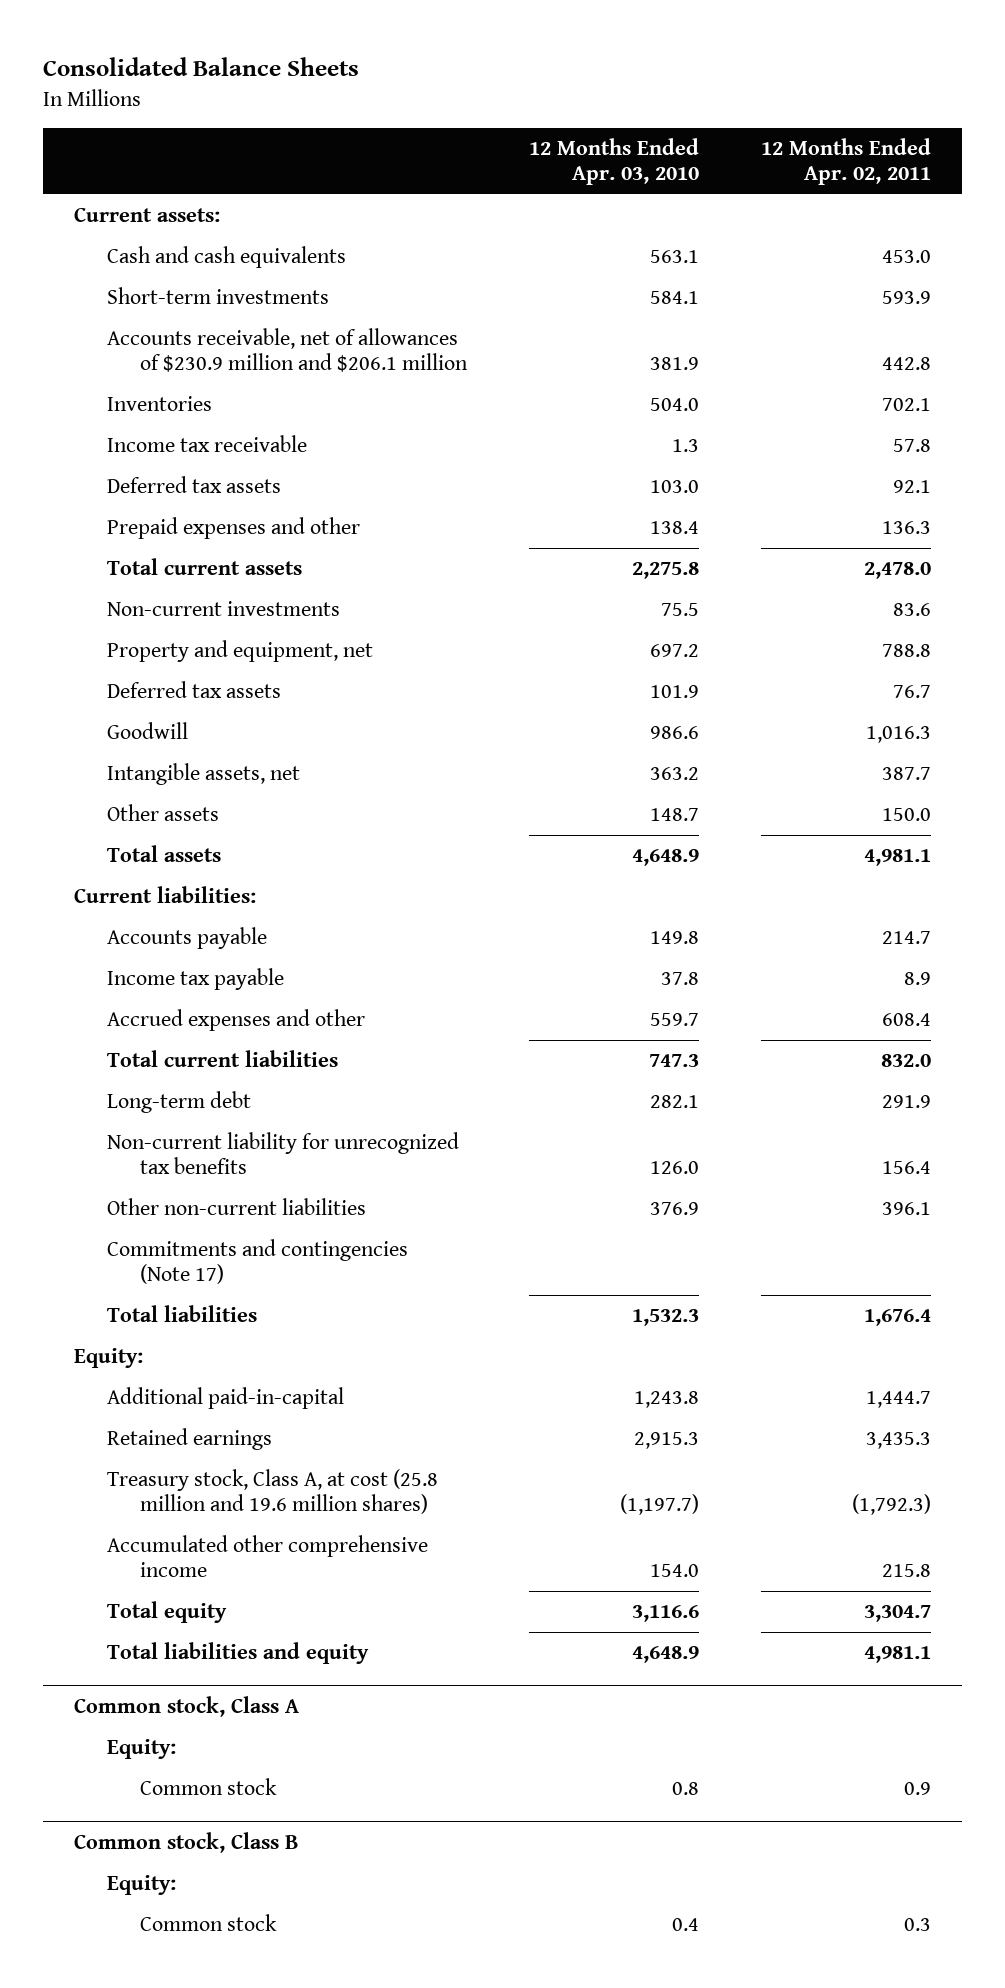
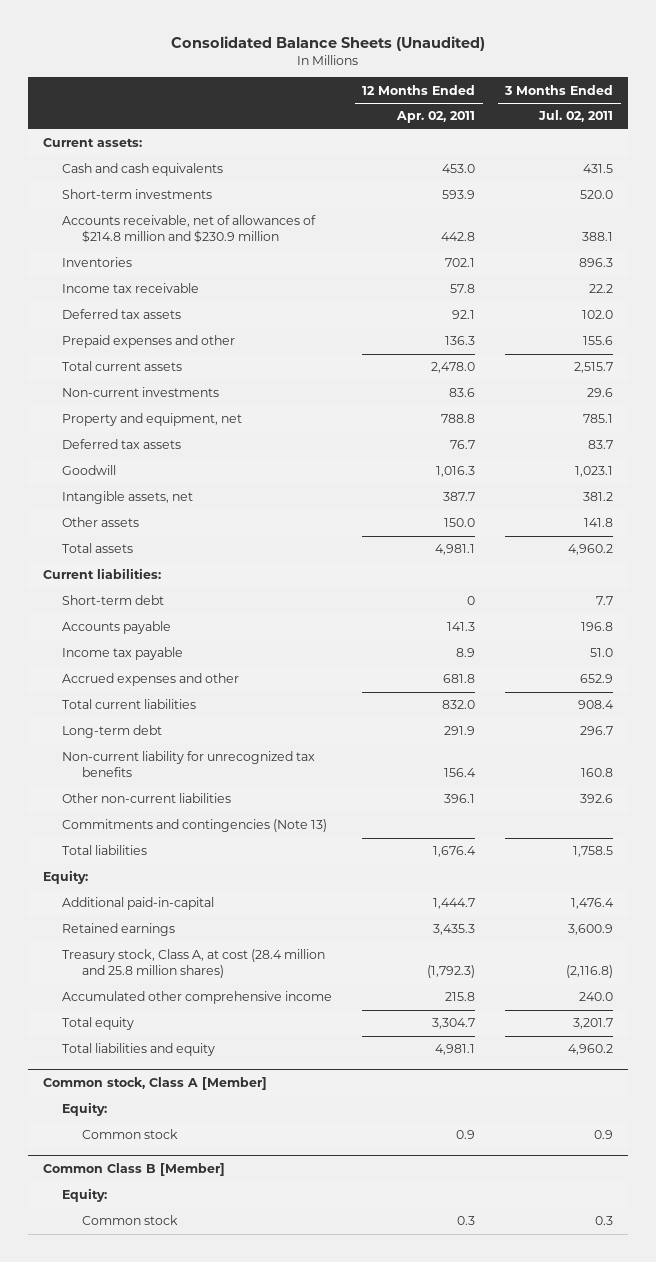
- Consolidated Balance Sheets
+ Consolidated Balance Sheets (Unaudited)
- | 12 Months Ended Apr. 03, 2010 | 12 Months Ended Apr. 02, 2011
+ | 12 Months Ended Apr. 02, 2011 | 3 Months Ended Jul. 02, 2011
- Accounts receivable, net of allowances of $230.9 million and $206.1 million | 381.9 | 442.8
+ Accounts receivable, net of allowances of $214.8 million and $230.9 million | 442.8 | 388.1
- Accounts payable | 149.8 | 214.7
+ Short-term debt | 0 | 7.7
+ Accounts payable | 141.3 | 196.8
- Accrued expenses and other | 559.7 | 608.4
+ Accrued expenses and other | 681.8 | 652.9
- Commitments and contingencies (Note 17)
+ Commitments and contingencies (Note 13)
- Treasury stock, Class A, at cost (25.8 million and 19.6 million shares) | (1,197.7) | (1,792.3)
+ Treasury stock, Class A, at cost (28.4 million and 25.8 million shares) | (1,792.3) | (2,116.8)
- Common stock, Class A
+ Common stock, Class A [Member]
- Common stock, Class B
+ Common Class B [Member]

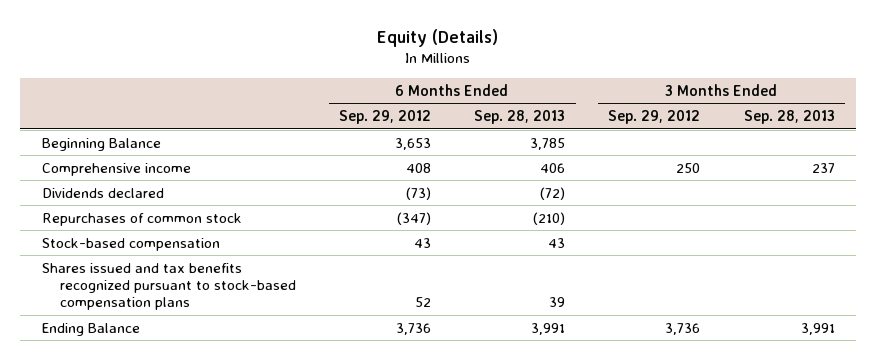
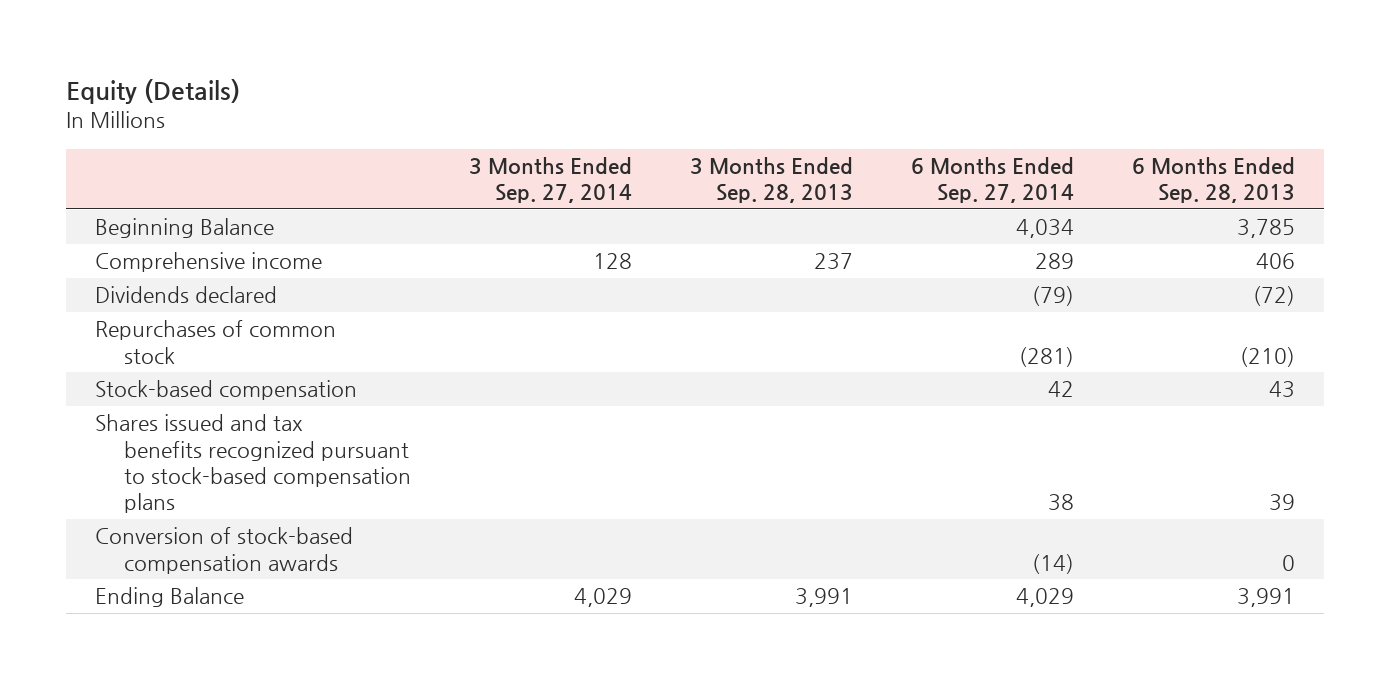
- | 6 Months Ended Sep. 29, 2012 | 6 Months Ended Sep. 28, 2013 | 3 Months Ended Sep. 29, 2012 | 3 Months Ended Sep. 28, 2013
+ | 3 Months Ended Sep. 27, 2014 | 3 Months Ended Sep. 28, 2013 | 6 Months Ended Sep. 27, 2014 | 6 Months Ended Sep. 28, 2013
+ Conversion of stock-based compensation awards | | | (14) | 0

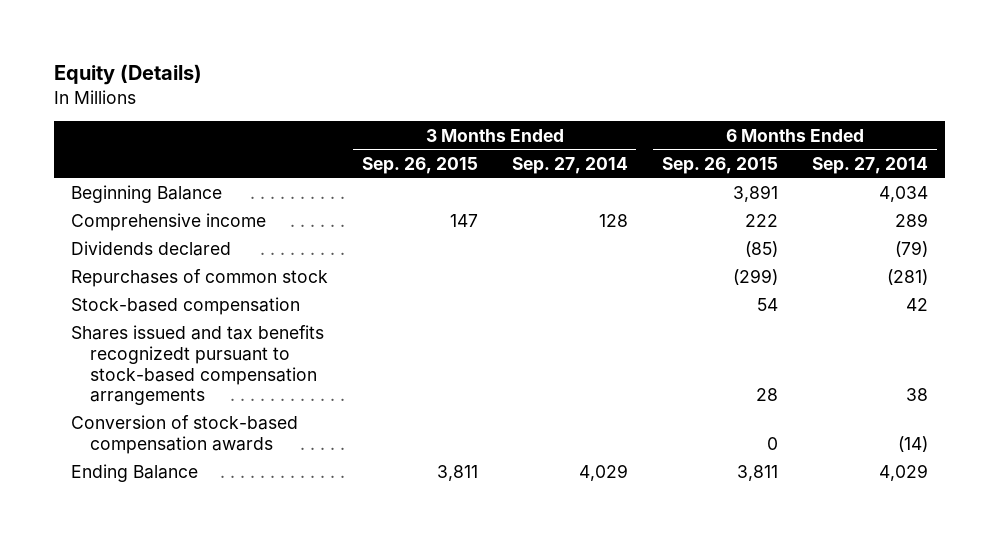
- | 3 Months Ended Sep. 27, 2014 | 3 Months Ended Sep. 28, 2013 | 6 Months Ended Sep. 27, 2014 | 6 Months Ended Sep. 28, 2013
+ | 3 Months Ended Sep. 26, 2015 | 3 Months Ended Sep. 27, 2014 | 6 Months Ended Sep. 26, 2015 | 6 Months Ended Sep. 27, 2014
- Shares issued and tax benefits recognized pursuant to stock-based compensation plans | | | 38 | 39
+ Shares issued and tax benefits recognizedt pursuant to stock-based compensation arrangements | | | 28 | 38

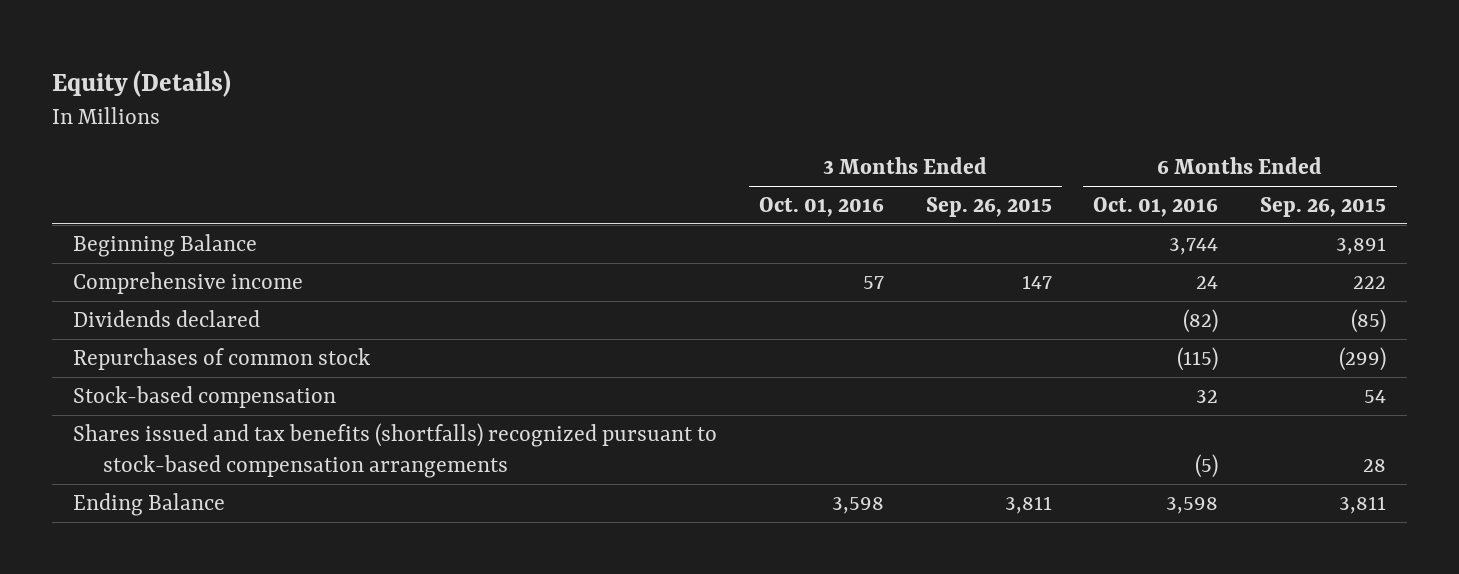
- | 3 Months Ended Sep. 26, 2015 | 3 Months Ended Sep. 27, 2014 | 6 Months Ended Sep. 26, 2015 | 6 Months Ended Sep. 27, 2014
+ | 3 Months Ended Oct. 01, 2016 | 3 Months Ended Sep. 26, 2015 | 6 Months Ended Oct. 01, 2016 | 6 Months Ended Sep. 26, 2015
- Shares issued and tax benefits recognizedt pursuant to stock-based compensation arrangements | | | 28 | 38
- Conversion of stock-based compensation awards | | | 0 | (14)
+ Shares issued and tax benefits (shortfalls) recognized pursuant to stock-based compensation arrangements | | | (5) | 28

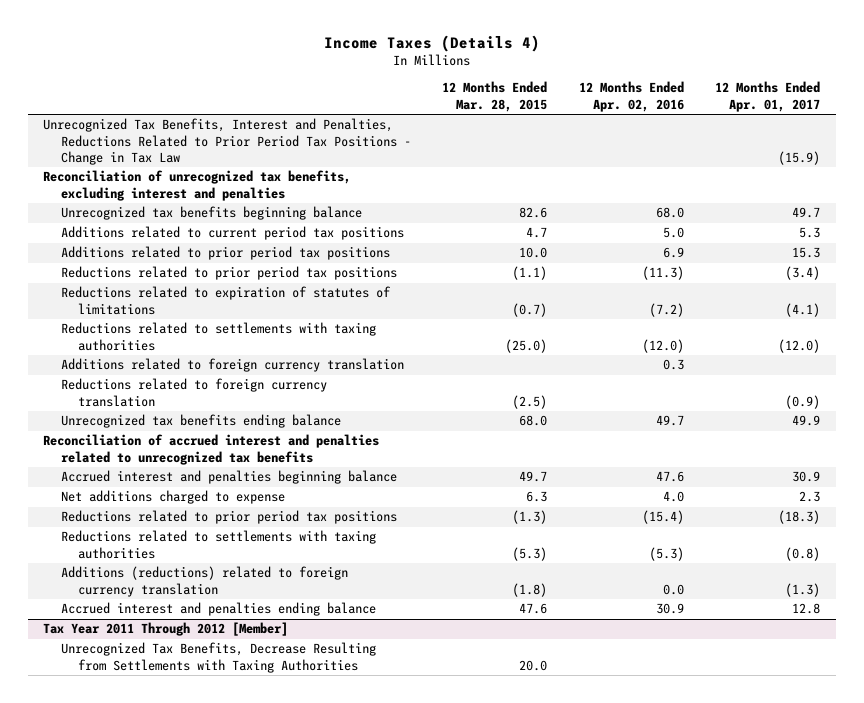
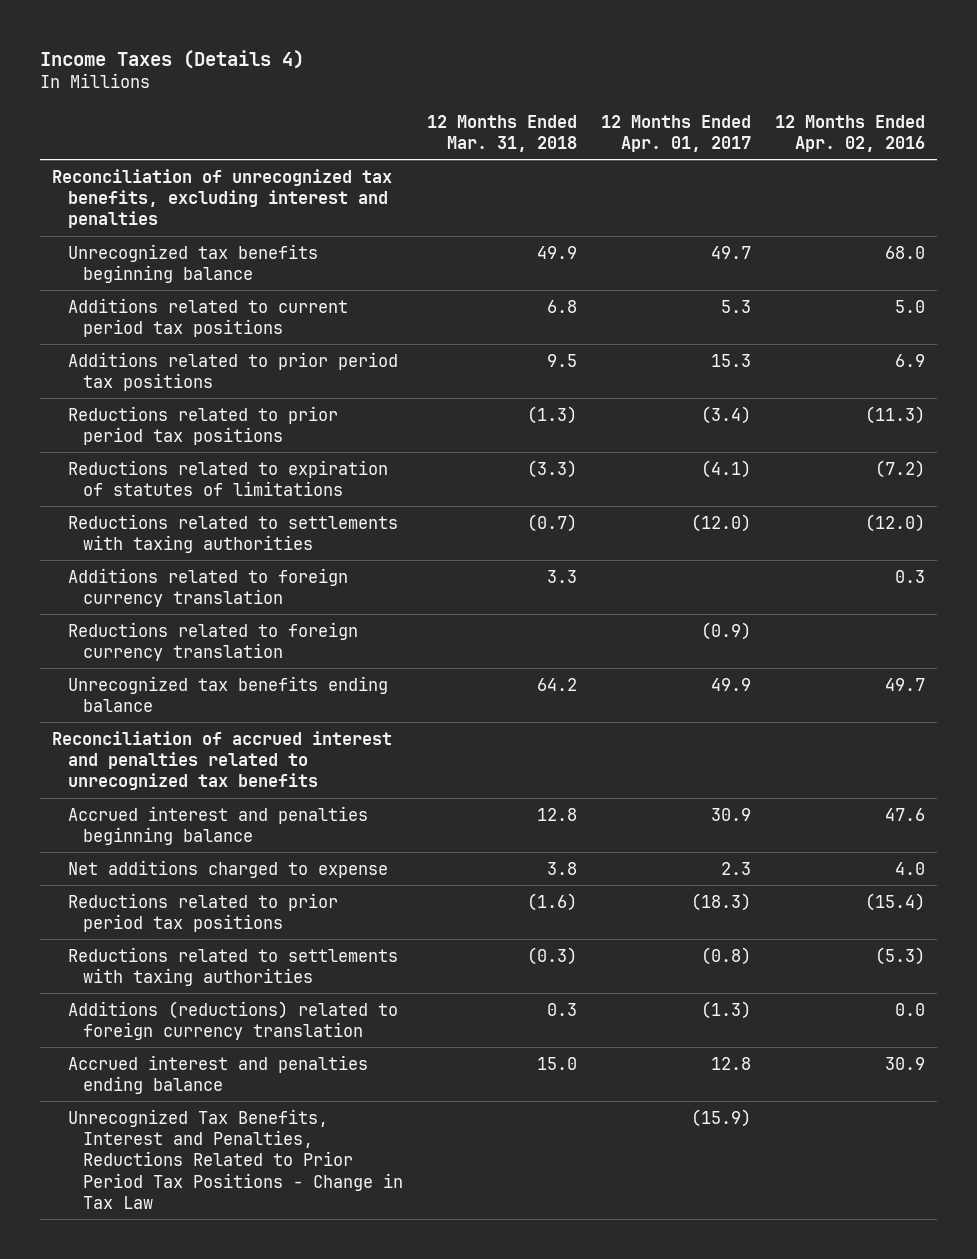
- | 12 Months Ended Mar. 28, 2015 | 12 Months Ended Apr. 02, 2016 | 12 Months Ended Apr. 01, 2017
+ | 12 Months Ended Mar. 31, 2018 | 12 Months Ended Apr. 01, 2017 | 12 Months Ended Apr. 02, 2016
- Tax Year 2011 Through 2012 [Member]
- Unrecognized Tax Benefits, Decrease Resulting from Settlements with Taxing Authorities | 20.0 | |
moved down: Unrecognized Tax Benefits, Interest and Penalties, Reductions Related to Prior Period Tax Positions - Change in Tax Law | | (15.9) |

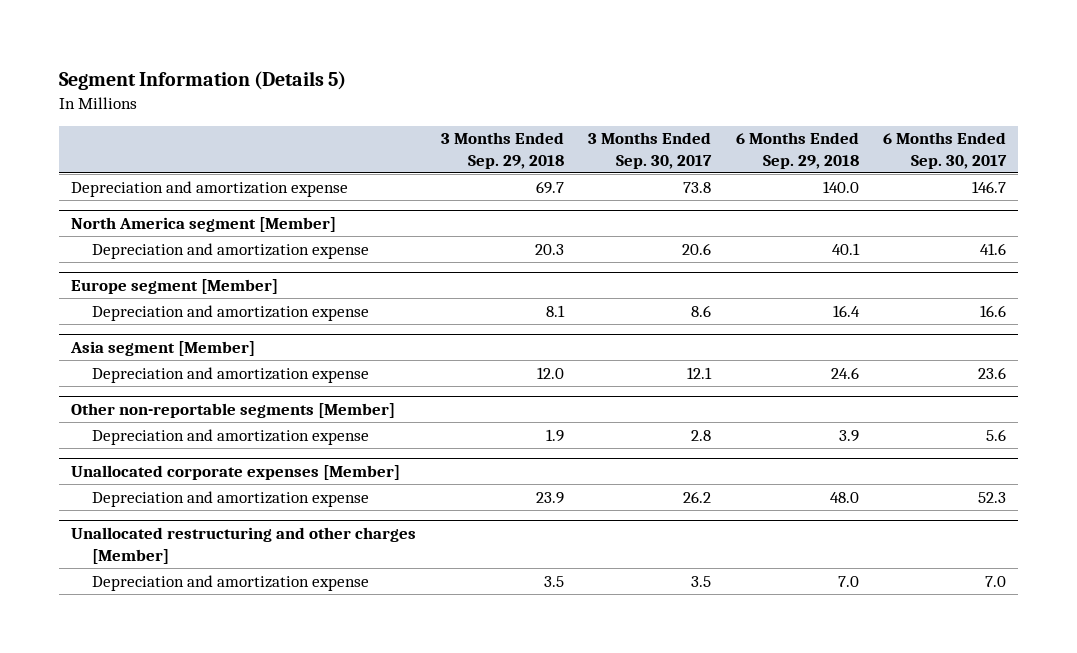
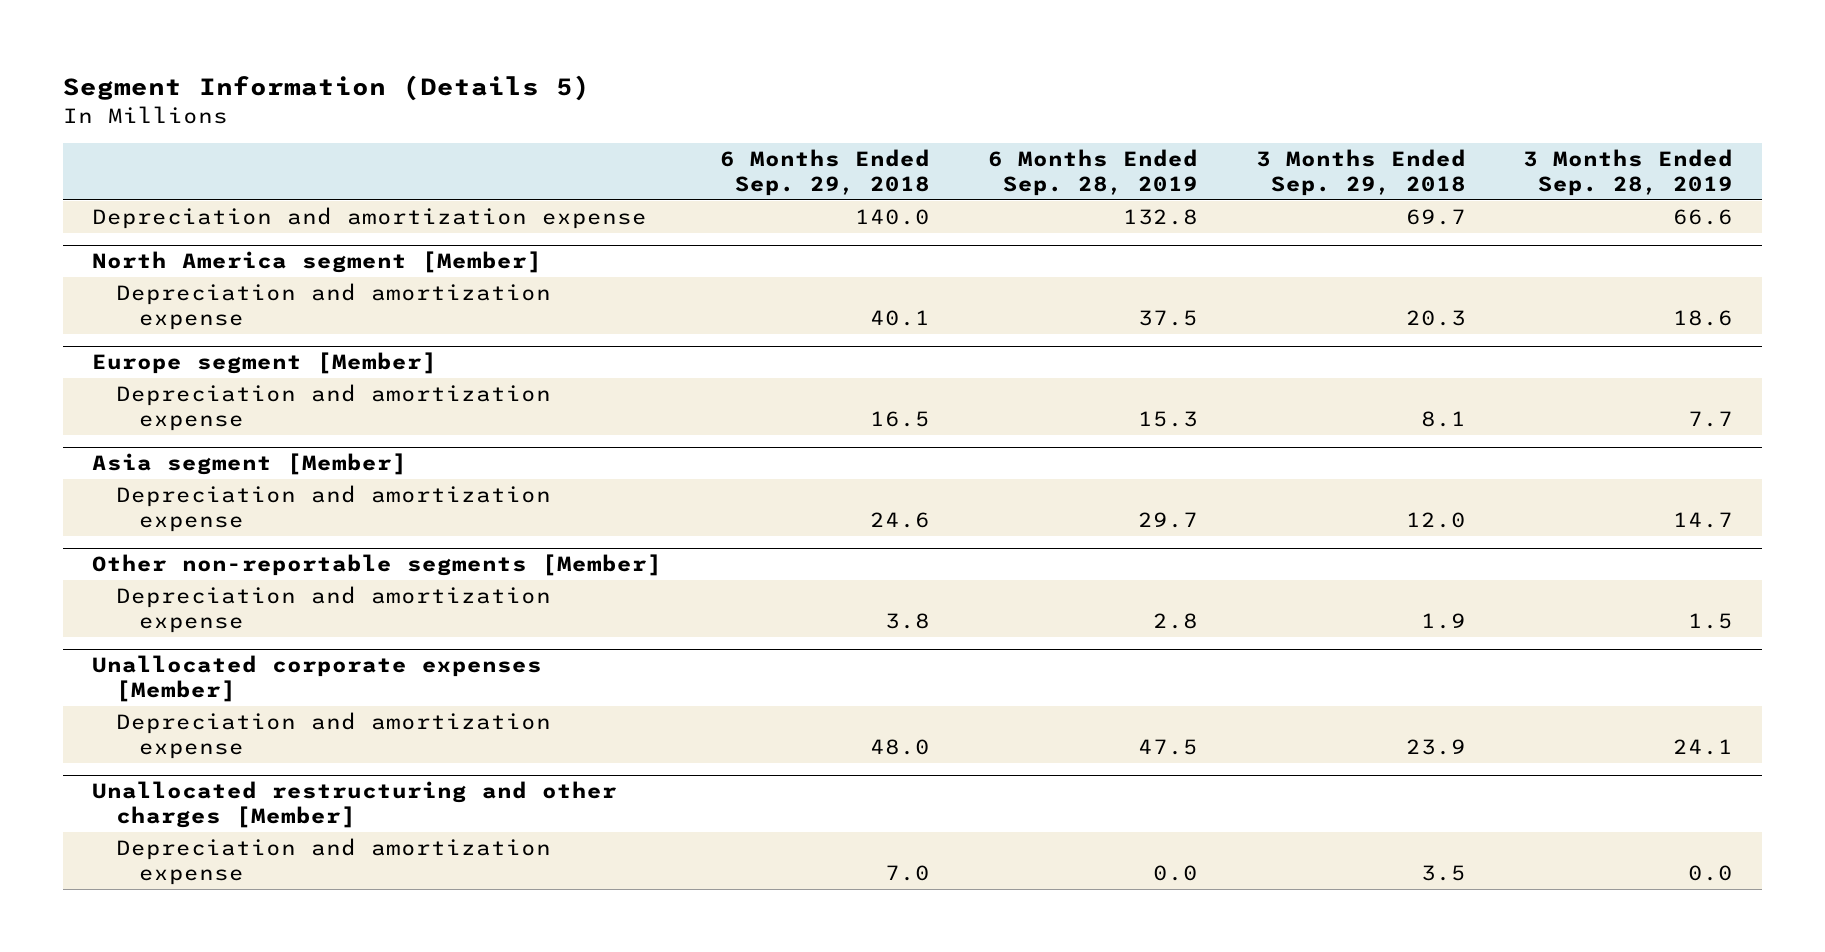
- | 3 Months Ended Sep. 29, 2018 | 3 Months Ended Sep. 30, 2017 | 6 Months Ended Sep. 29, 2018 | 6 Months Ended Sep. 30, 2017
+ | 6 Months Ended Sep. 29, 2018 | 6 Months Ended Sep. 28, 2019 | 3 Months Ended Sep. 29, 2018 | 3 Months Ended Sep. 28, 2019
@ Europe segment [Member]
- Depreciation and amortization expense | 8.1 | 8.6 | 16.4 | 16.6
+ Depreciation and amortization expense | 16.5 | 15.3 | 8.1 | 7.7
@ Other non-reportable segments [Member]
- Depreciation and amortization expense | 1.9 | 2.8 | 3.9 | 5.6
+ Depreciation and amortization expense | 3.8 | 2.8 | 1.9 | 1.5

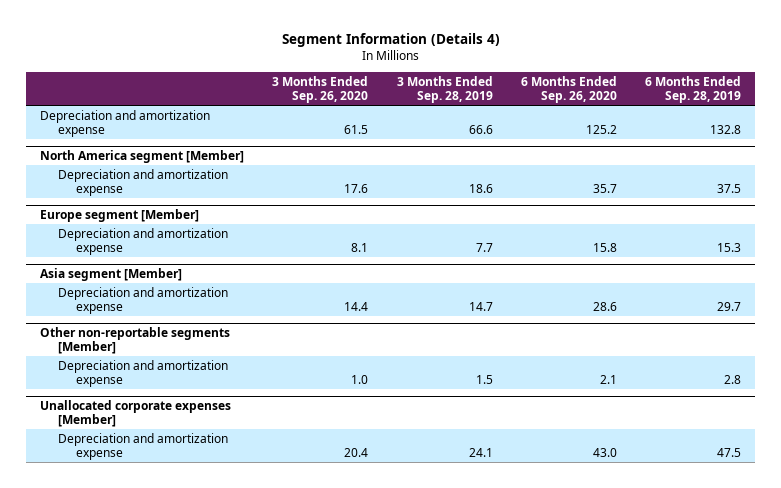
- Segment Information (Details 5)
+ Segment Information (Details 4)
- | 6 Months Ended Sep. 29, 2018 | 6 Months Ended Sep. 28, 2019 | 3 Months Ended Sep. 29, 2018 | 3 Months Ended Sep. 28, 2019
+ | 3 Months Ended Sep. 26, 2020 | 3 Months Ended Sep. 28, 2019 | 6 Months Ended Sep. 26, 2020 | 6 Months Ended Sep. 28, 2019
- Unallocated restructuring and other charges [Member]
- Depreciation and amortization expense | 7.0 | 0.0 | 3.5 | 0.0

